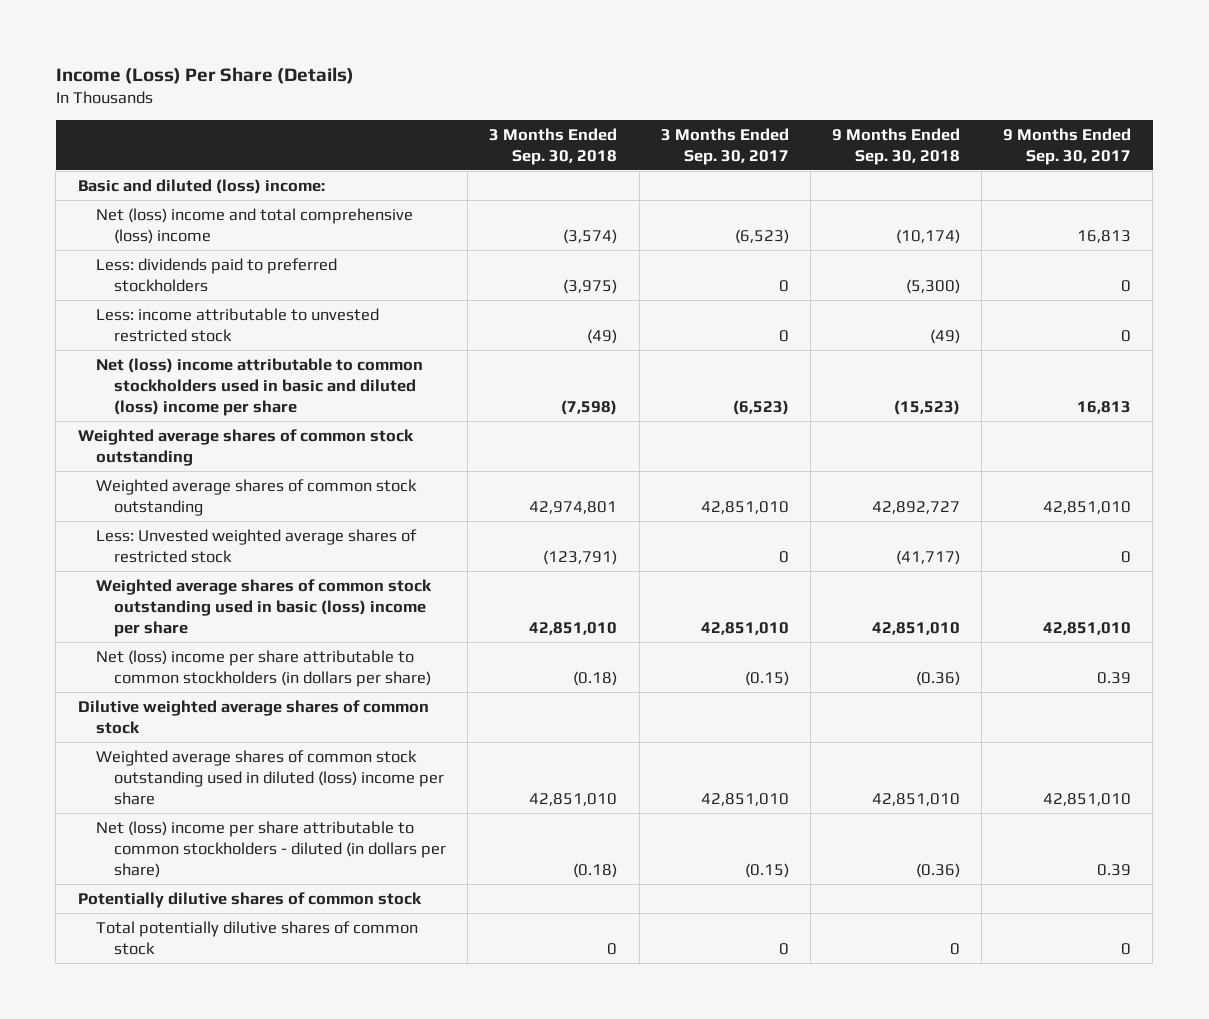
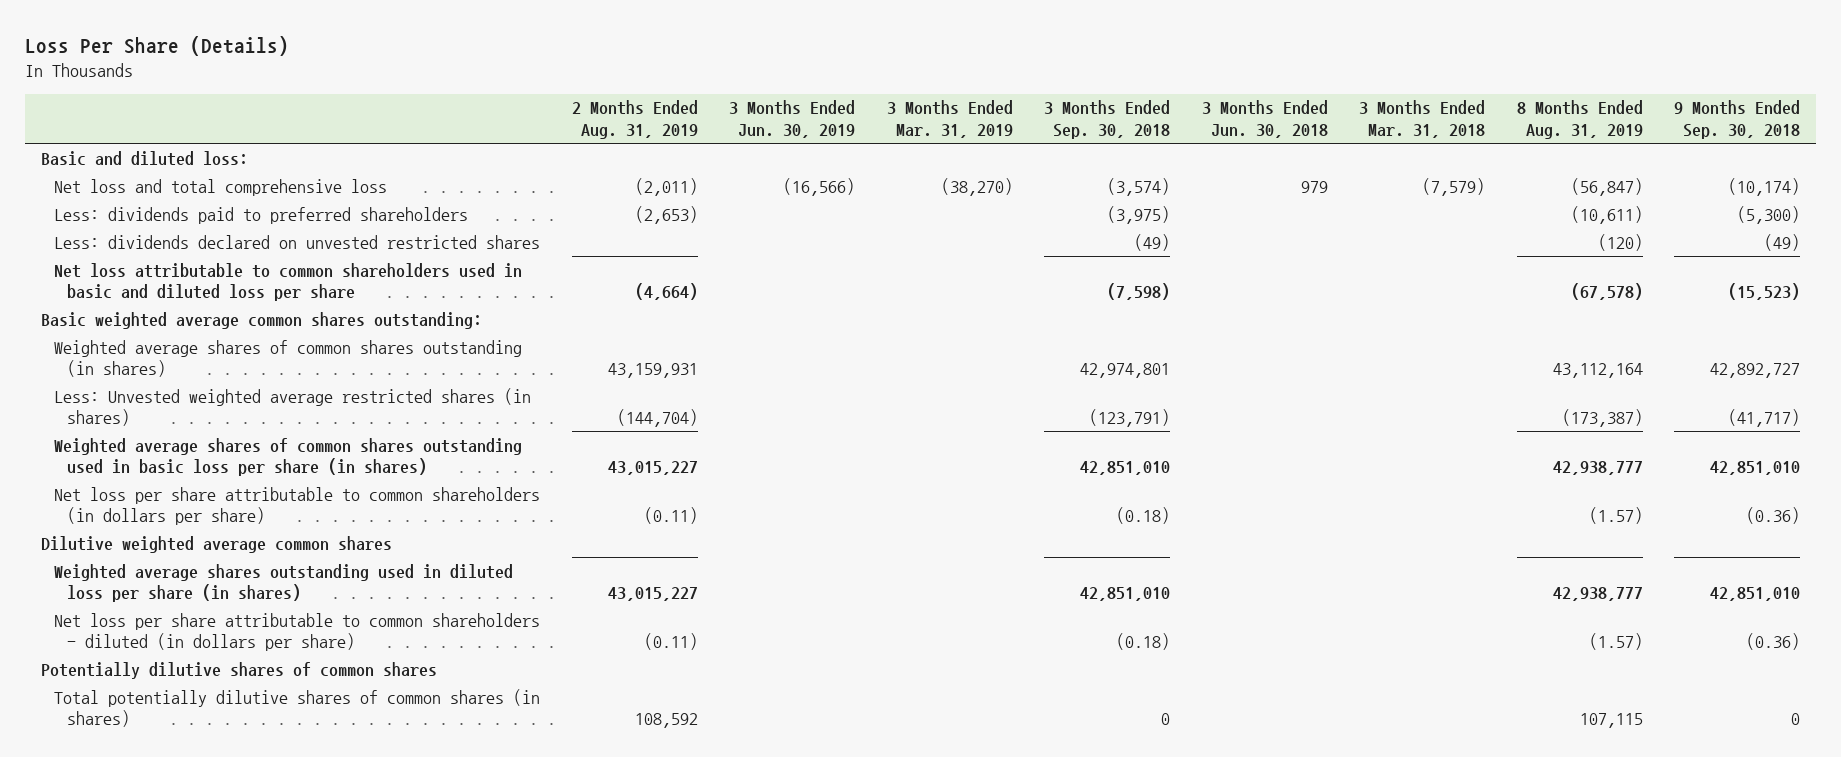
- Income (Loss) Per Share (Details)
+ Loss Per Share (Details)
- | 3 Months Ended Sep. 30, 2018 | 3 Months Ended Sep. 30, 2017 | 9 Months Ended Sep. 30, 2018 | 9 Months Ended Sep. 30, 2017
+ | 2 Months Ended Aug. 31, 2019 | 3 Months Ended Jun. 30, 2019 | 3 Months Ended Mar. 31, 2019 | 3 Months Ended Sep. 30, 2018 | 3 Months Ended Jun. 30, 2018 | 3 Months Ended Mar. 31, 2018 | 8 Months Ended Aug. 31, 2019 | 9 Months Ended Sep. 30, 2018
- Basic and diluted (loss) income:
- Net (loss) income and total comprehensive (loss) income | (3,574) | (6,523) | (10,174) | 16,813
- Less: dividends paid to preferred stockholders | (3,975) | 0 | (5,300) | 0
- Less: income attributable to unvested restricted stock | (49) | 0 | (49) | 0
- Net (loss) income attributable to common stockholders used in basic and diluted (loss) income per share | (7,598) | (6,523) | (15,523) | 16,813
- Weighted average shares of common stock outstanding
- Weighted average shares of common stock outstanding | 42,974,801 | 42,851,010 | 42,892,727 | 42,851,010
- Less: Unvested weighted average shares of restricted stock | (123,791) | 0 | (41,717) | 0
- Weighted average shares of common stock outstanding used in basic (loss) income per share | 42,851,010 | 42,851,010 | 42,851,010 | 42,851,010
- Net (loss) income per share attributable to common stockholders (in dollars per share) | (0.18) | (0.15) | (0.36) | 0.39
- Dilutive weighted average shares of common stock
- Weighted average shares of common stock outstanding used in diluted (loss) income per share | 42,851,010 | 42,851,010 | 42,851,010 | 42,851,010
- Net (loss) income per share attributable to common stockholders - diluted (in dollars per share) | (0.18) | (0.15) | (0.36) | 0.39
- Potentially dilutive shares of common stock
- Total potentially dilutive shares of common stock | 0 | 0 | 0 | 0
+ Basic and diluted loss:
+ Net loss and total comprehensive loss | (2,011) | (16,566) | (38,270) | (3,574) | 979 | (7,579) | (56,847) | (10,174)
+ Less: dividends paid to preferred shareholders | (2,653) | | | (3,975) | | | (10,611) | (5,300)
+ Less: dividends declared on unvested restricted shares | | | | (49) | | | (120) | (49)
+ Net loss attributable to common shareholders used in basic and diluted loss per share | (4,664) | | | (7,598) | | | (67,578) | (15,523)
+ Basic weighted average common shares outstanding:
+ Weighted average shares of common shares outstanding (in shares) | 43,159,931 | | | 42,974,801 | | | 43,112,164 | 42,892,727
+ Less: Unvested weighted average restricted shares (in shares) | (144,704) | | | (123,791) | | | (173,387) | (41,717)
+ Weighted average shares of common shares outstanding used in basic loss per share (in shares) | 43,015,227 | | | 42,851,010 | | | 42,938,777 | 42,851,010
+ Net loss per share attributable to common shareholders (in dollars per share) | (0.11) | | | (0.18) | | | (1.57) | (0.36)
+ Dilutive weighted average common shares
+ Weighted average shares outstanding used in diluted loss per share (in shares) | 43,015,227 | | | 42,851,010 | | | 42,938,777 | 42,851,010
+ Net loss per share attributable to common shareholders - diluted (in dollars per share) | (0.11) | | | (0.18) | | | (1.57) | (0.36)
+ Potentially dilutive shares of common shares
+ Total potentially dilutive shares of common shares (in shares) | 108,592 | | | 0 | | | 107,115 | 0

